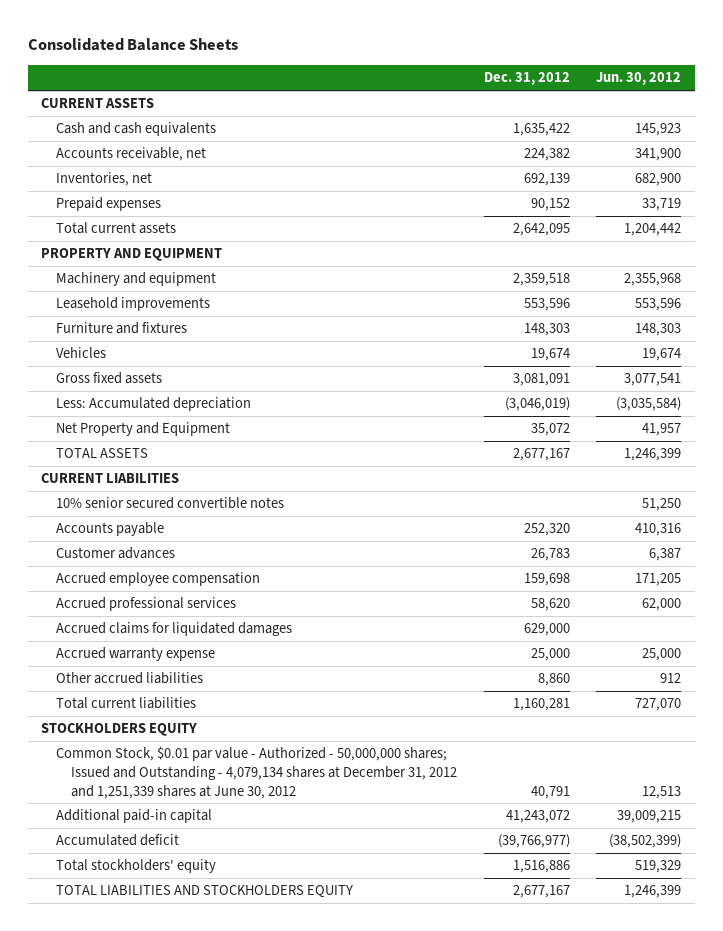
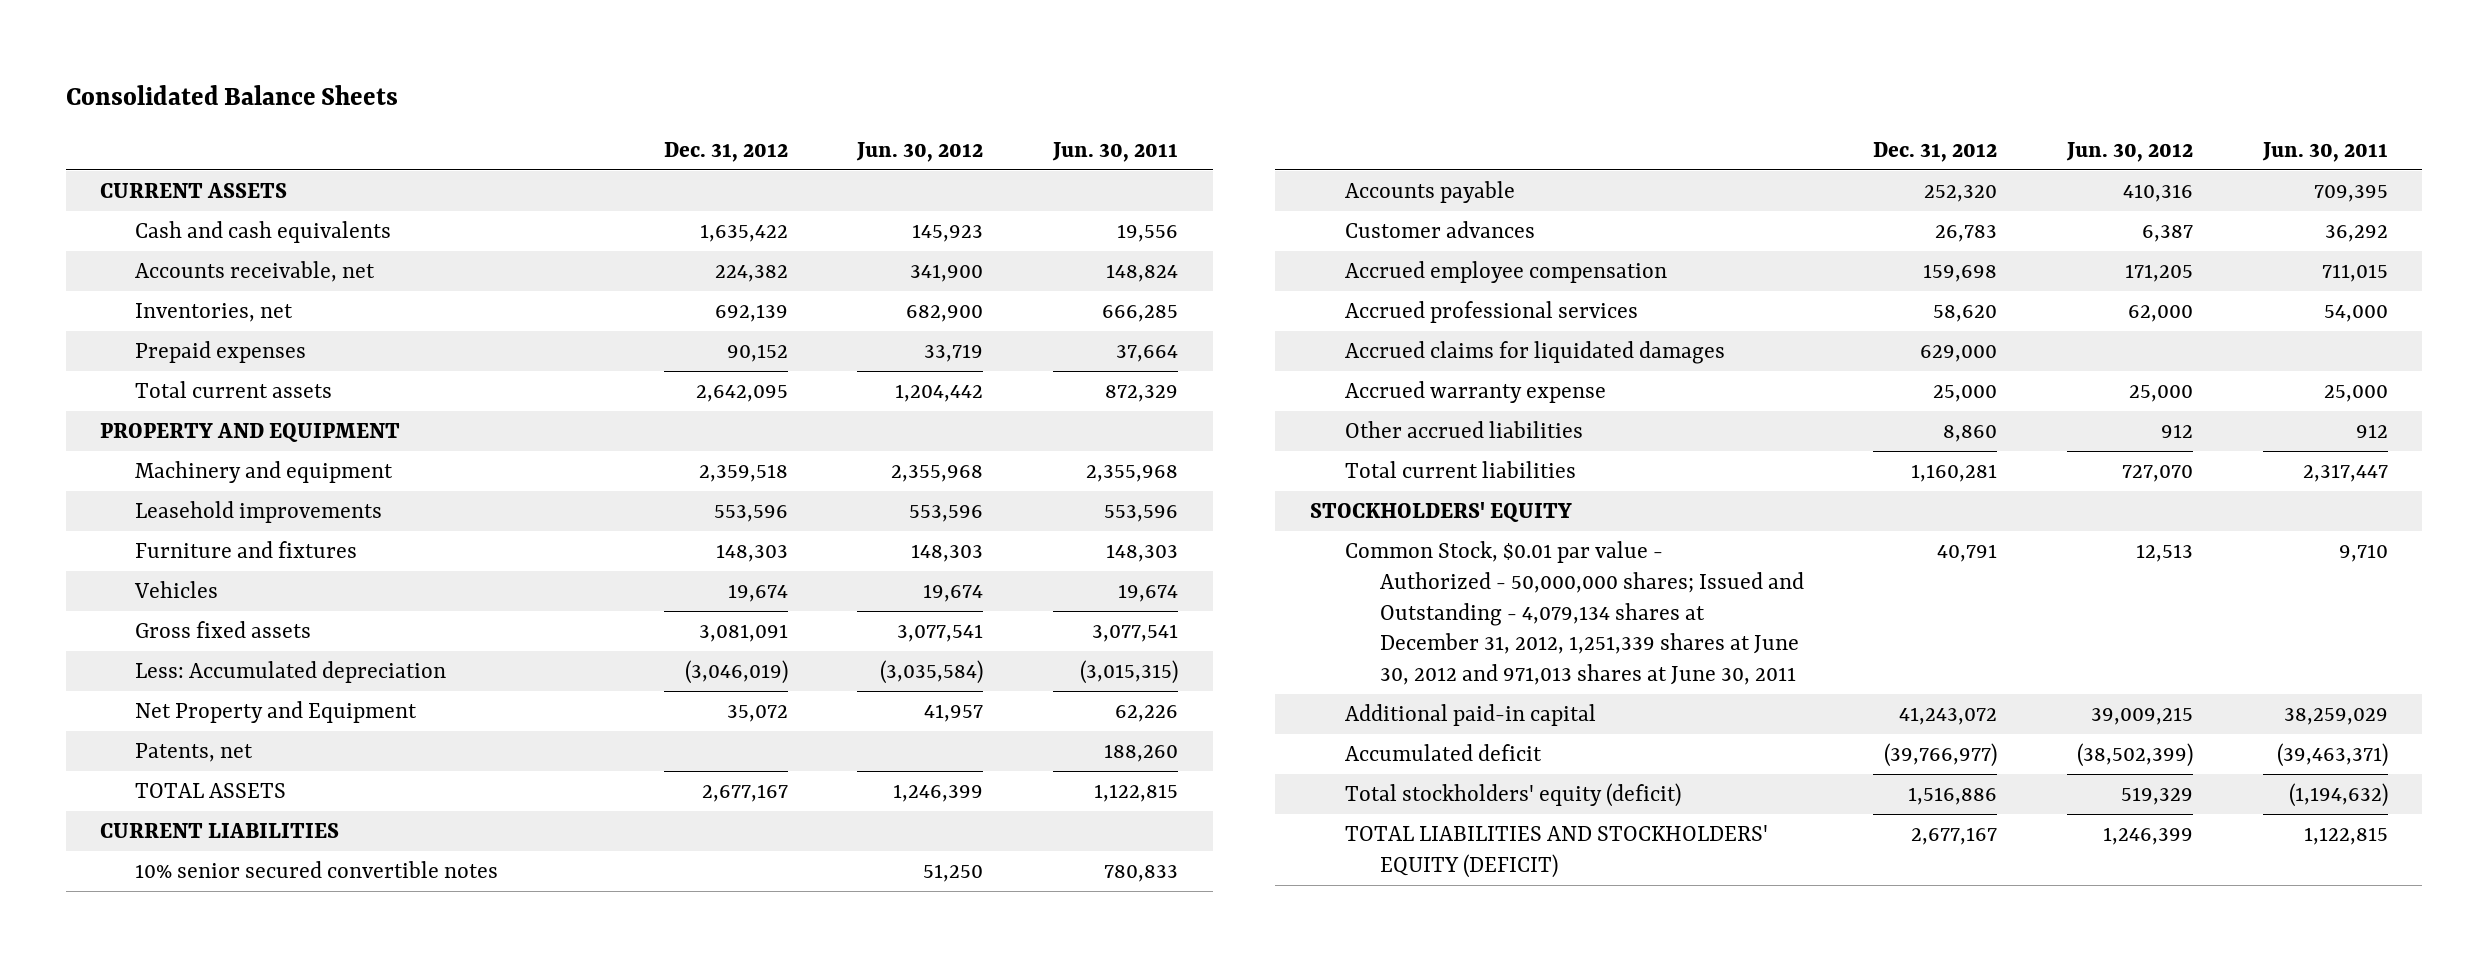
- | Dec. 31, 2012 | Jun. 30, 2012
+ | Dec. 31, 2012 | Jun. 30, 2012 | Jun. 30, 2011
+ Patents, net | | | 188,260
- STOCKHOLDERS EQUITY
- Common Stock, $0.01 par value - Authorized - 50,000,000 shares; Issued and Outstanding - 4,079,134 shares at December 31, 2012 and 1,251,339 shares at June 30, 2012 | 40,791 | 12,513
+ STOCKHOLDERS' EQUITY
+ Common Stock, $0.01 par value - Authorized - 50,000,000 shares; Issued and Outstanding - 4,079,134 shares at December 31, 2012, 1,251,339 shares at June 30, 2012 and 971,013 shares at June 30, 2011 | 40,791 | 12,513 | 9,710
- Total stockholders' equity | 1,516,886 | 519,329
- TOTAL LIABILITIES AND STOCKHOLDERS EQUITY | 2,677,167 | 1,246,399
+ Total stockholders' equity (deficit) | 1,516,886 | 519,329 | (1,194,632)
+ TOTAL LIABILITIES AND STOCKHOLDERS' EQUITY (DEFICIT) | 2,677,167 | 1,246,399 | 1,122,815

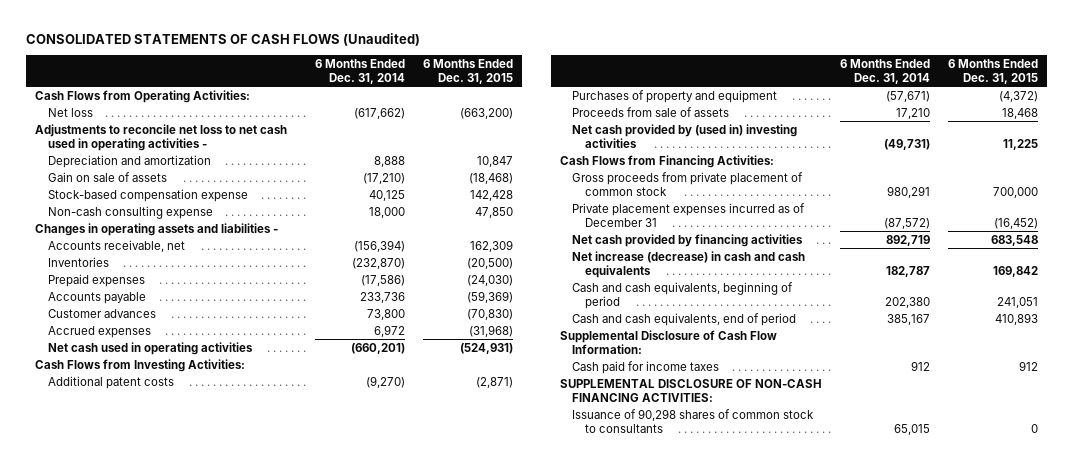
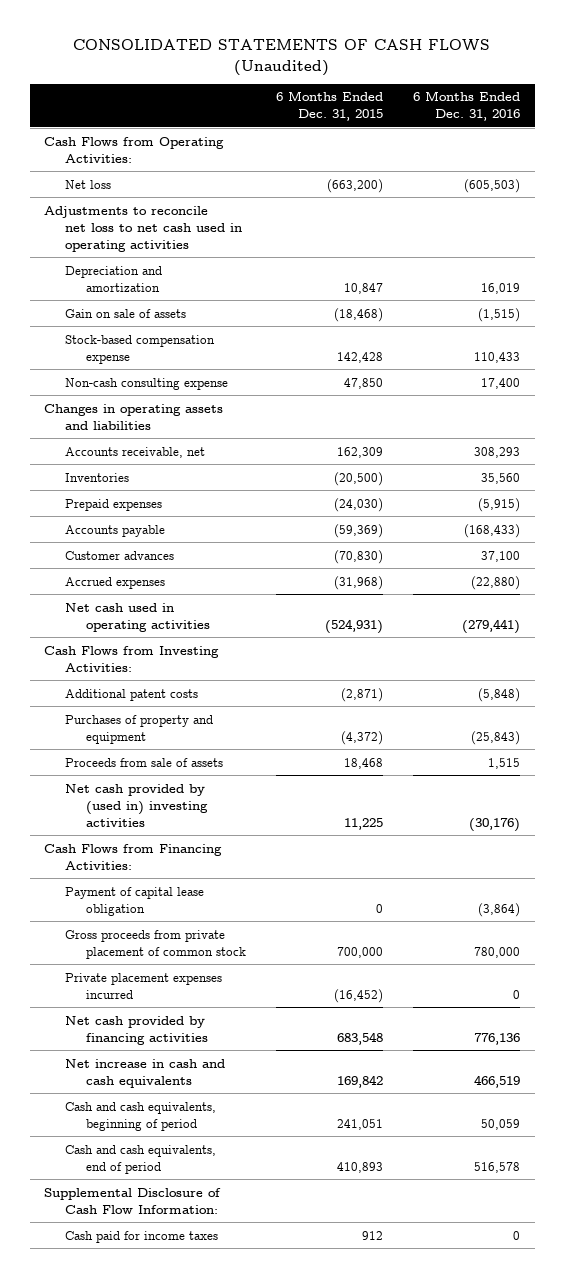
- | 6 Months Ended Dec. 31, 2014 | 6 Months Ended Dec. 31, 2015
+ | 6 Months Ended Dec. 31, 2015 | 6 Months Ended Dec. 31, 2016
- Adjustments to reconcile net loss to net cash used in operating activities -
+ Adjustments to reconcile net loss to net cash used in operating activities
- Changes in operating assets and liabilities -
+ Changes in operating assets and liabilities
+ Payment of capital lease obligation | 0 | (3,864)
- Private placement expenses incurred as of December 31 | (87,572) | (16,452)
+ Private placement expenses incurred | (16,452) | 0
- Net increase (decrease) in cash and cash equivalents | 182,787 | 169,842
+ Net increase in cash and cash equivalents | 169,842 | 466,519
- SUPPLEMENTAL DISCLOSURE OF NON-CASH FINANCING ACTIVITIES:
- Issuance of 90,298 shares of common stock to consultants | 65,015 | 0

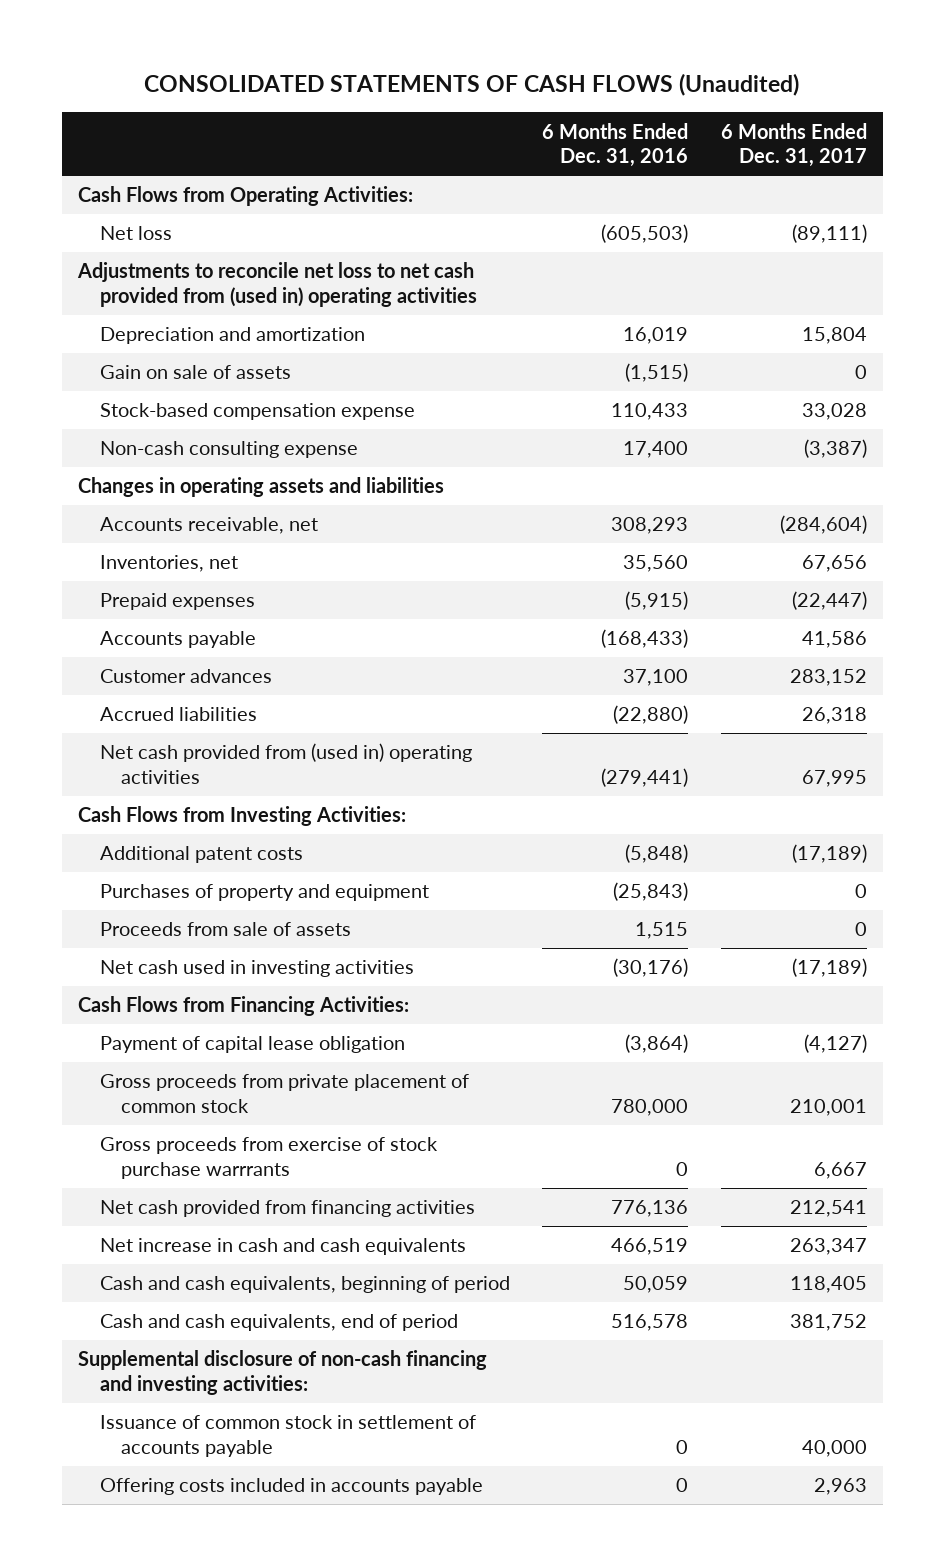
- | 6 Months Ended Dec. 31, 2015 | 6 Months Ended Dec. 31, 2016
+ | 6 Months Ended Dec. 31, 2016 | 6 Months Ended Dec. 31, 2017
- Adjustments to reconcile net loss to net cash used in operating activities
+ Adjustments to reconcile net loss to net cash provided from (used in) operating activities
- Inventories | (20,500) | 35,560
+ Inventories, net | 35,560 | 67,656
- Accrued expenses | (31,968) | (22,880)
- Net cash used in operating activities | (524,931) | (279,441)
+ Accrued liabilities | (22,880) | 26,318
+ Net cash provided from (used in) operating activities | (279,441) | 67,995
- Net cash provided by (used in) investing activities | 11,225 | (30,176)
+ Net cash used in investing activities | (30,176) | (17,189)
- Private placement expenses incurred | (16,452) | 0
- Net cash provided by financing activities | 683,548 | 776,136
+ Gross proceeds from exercise of stock purchase warrrants | 0 | 6,667
+ Net cash provided from financing activities | 776,136 | 212,541
- Supplemental Disclosure of Cash Flow Information:
- Cash paid for income taxes | 912 | 0
+ Supplemental disclosure of non-cash financing and investing activities:
+ Issuance of common stock in settlement of accounts payable | 0 | 40,000
+ Offering costs included in accounts payable | 0 | 2,963

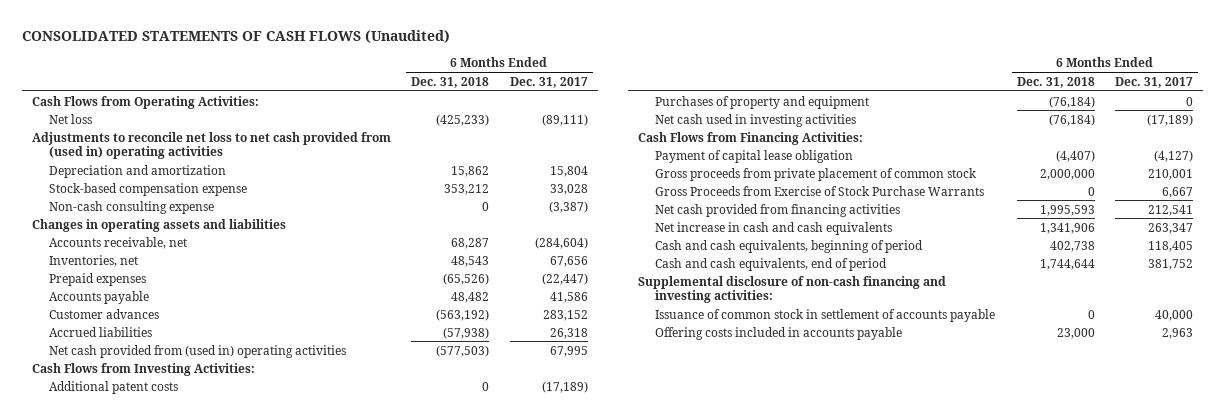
- | 6 Months Ended Dec. 31, 2016 | 6 Months Ended Dec. 31, 2017
+ | 6 Months Ended Dec. 31, 2018 | 6 Months Ended Dec. 31, 2017
- Gain on sale of assets | (1,515) | 0
- Proceeds from sale of assets | 1,515 | 0
- Gross proceeds from exercise of stock purchase warrrants | 0 | 6,667
+ Gross Proceeds from Exercise of Stock Purchase Warrants | 0 | 6,667

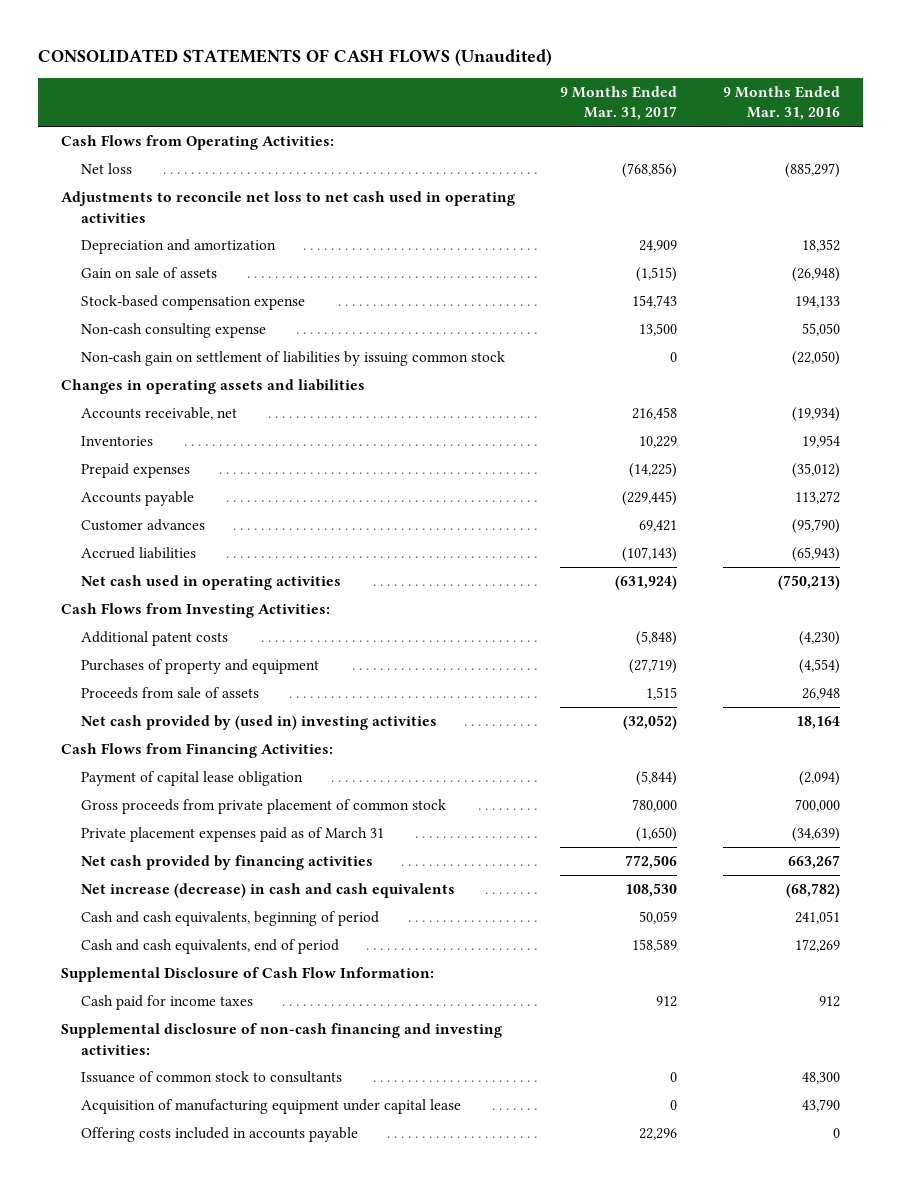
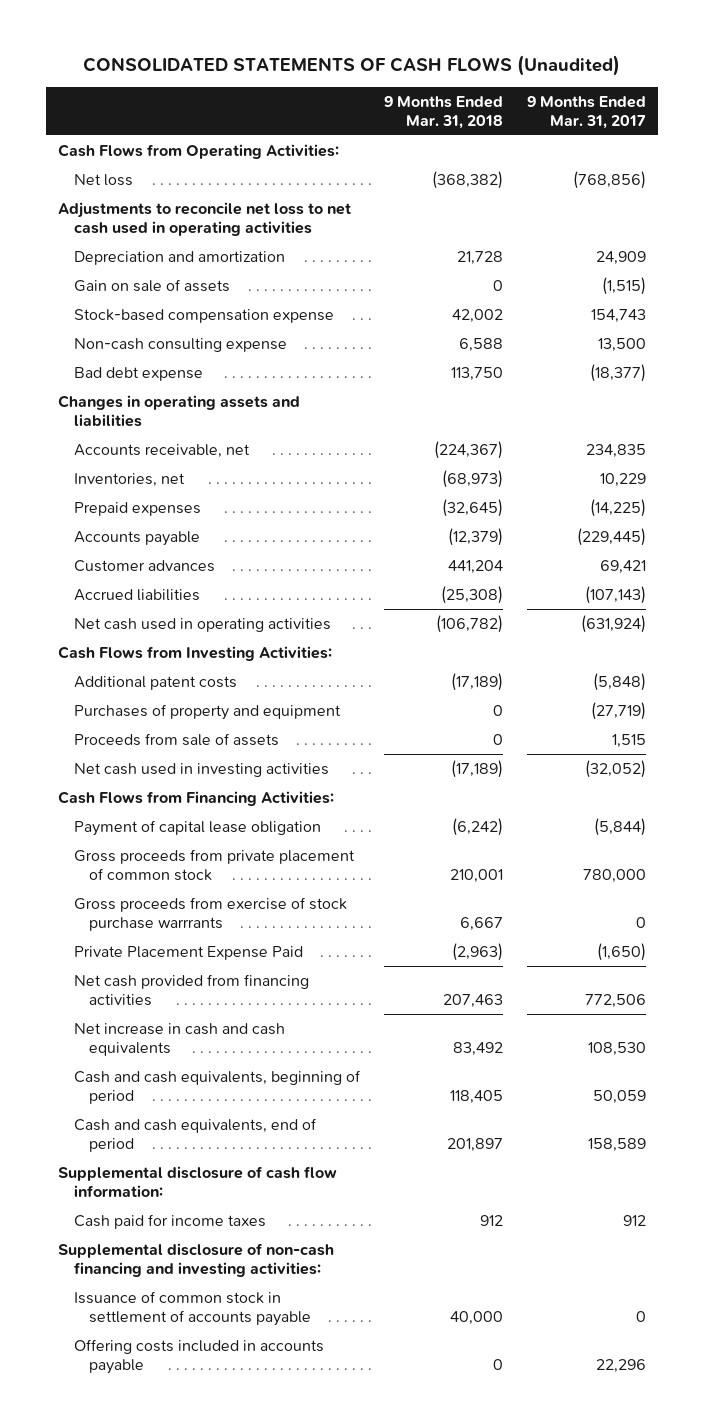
- | 9 Months Ended Mar. 31, 2017 | 9 Months Ended Mar. 31, 2016
+ | 9 Months Ended Mar. 31, 2018 | 9 Months Ended Mar. 31, 2017
- Non-cash gain on settlement of liabilities by issuing common stock | 0 | (22,050)
+ Bad debt expense | 113,750 | (18,377)
- Accounts receivable, net | 216,458 | (19,934)
- Inventories | 10,229 | 19,954
+ Accounts receivable, net | (224,367) | 234,835
+ Inventories, net | (68,973) | 10,229
- Net cash provided by (used in) investing activities | (32,052) | 18,164
+ Net cash used in investing activities | (17,189) | (32,052)
- Private placement expenses paid as of March 31 | (1,650) | (34,639)
- Net cash provided by financing activities | 772,506 | 663,267
- Net increase (decrease) in cash and cash equivalents | 108,530 | (68,782)
+ Gross proceeds from exercise of stock purchase warrrants | 6,667 | 0
+ Private Placement Expense Paid | (2,963) | (1,650)
+ Net cash provided from financing activities | 207,463 | 772,506
+ Net increase in cash and cash equivalents | 83,492 | 108,530
- Supplemental Disclosure of Cash Flow Information:
+ Supplemental disclosure of cash flow information:
- Issuance of common stock to consultants | 0 | 48,300
- Acquisition of manufacturing equipment under capital lease | 0 | 43,790
+ Issuance of common stock in settlement of accounts payable | 40,000 | 0

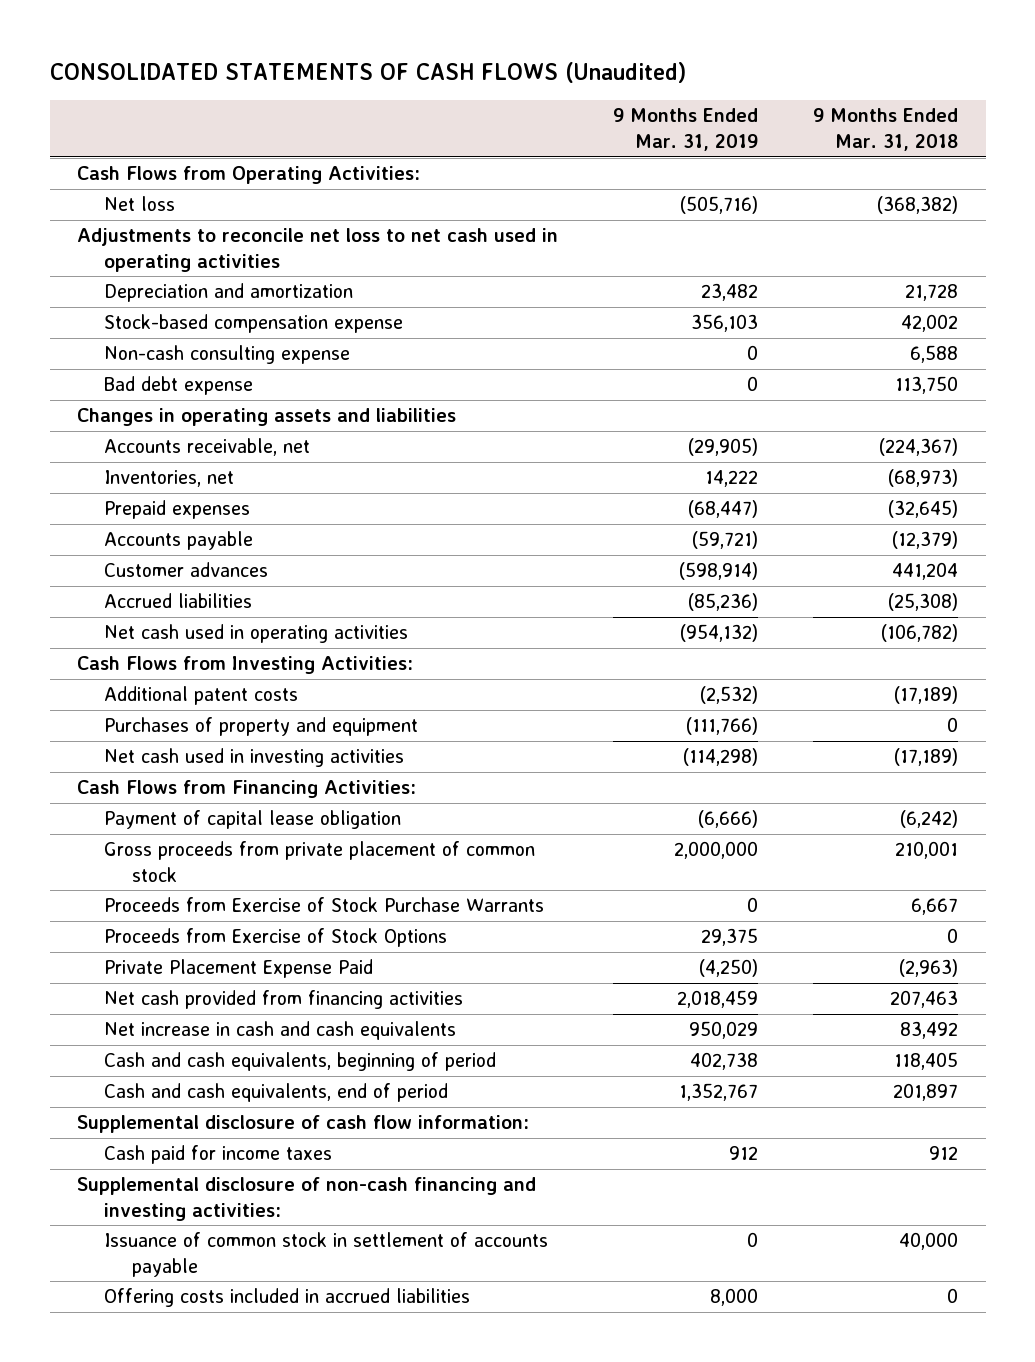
- | 9 Months Ended Mar. 31, 2018 | 9 Months Ended Mar. 31, 2017
+ | 9 Months Ended Mar. 31, 2019 | 9 Months Ended Mar. 31, 2018
- Gain on sale of assets | 0 | (1,515)
- Proceeds from sale of assets | 0 | 1,515
- Gross proceeds from exercise of stock purchase warrrants | 6,667 | 0
+ Proceeds from Exercise of Stock Purchase Warrants | 0 | 6,667
+ Proceeds from Exercise of Stock Options | 29,375 | 0
- Offering costs included in accounts payable | 0 | 22,296
+ Offering costs included in accrued liabilities | 8,000 | 0

